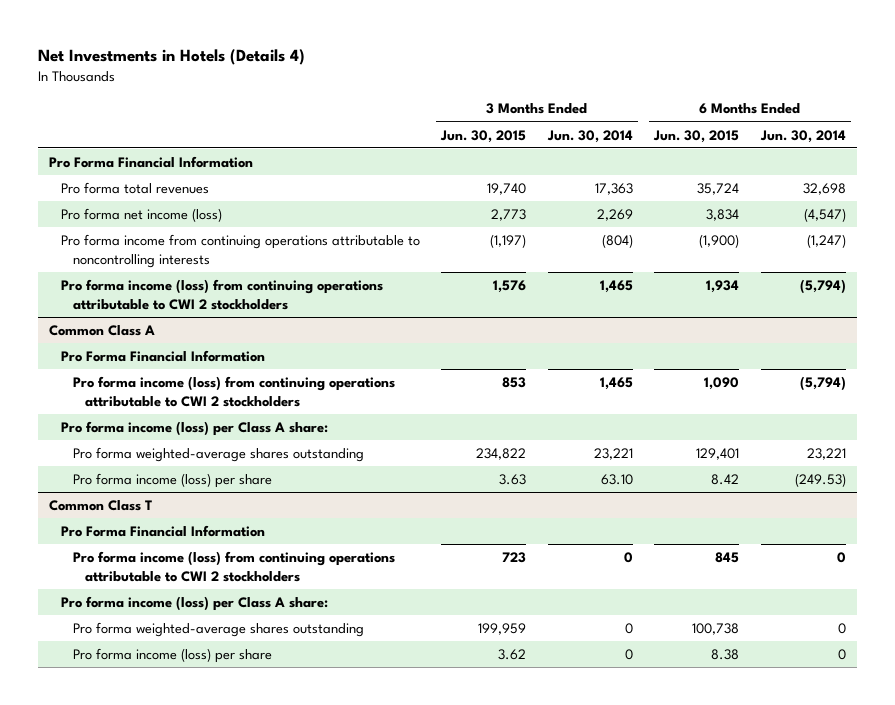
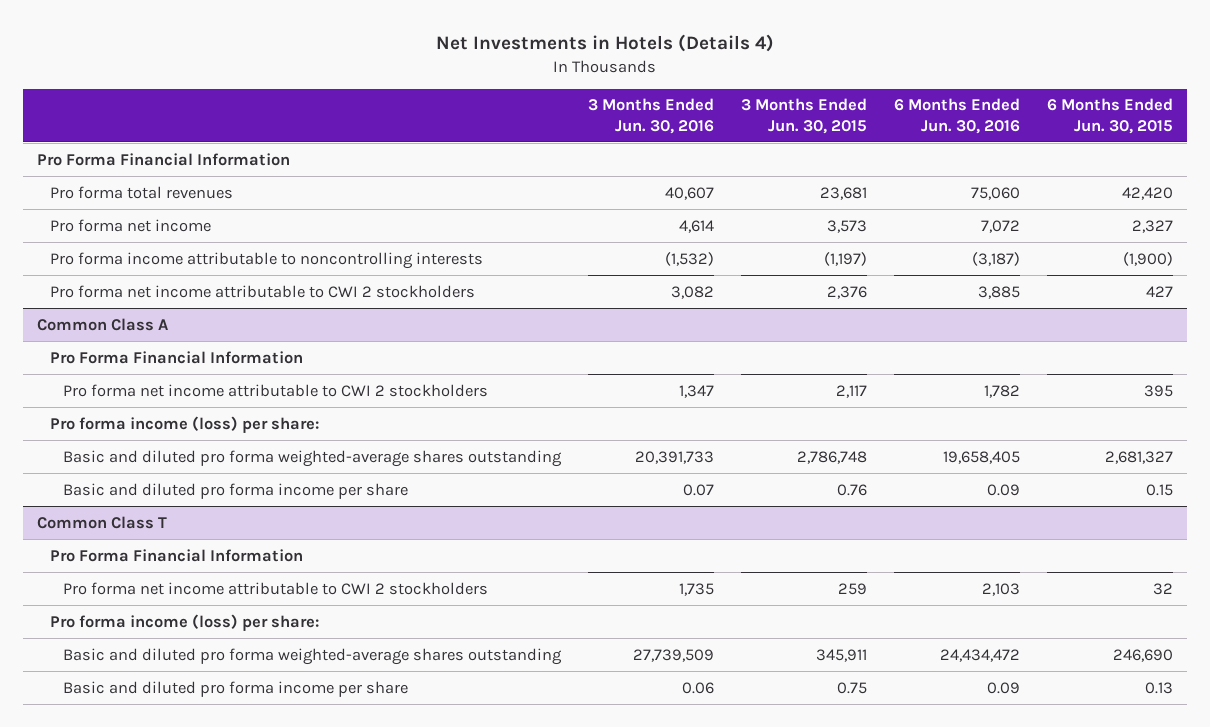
- | 3 Months Ended Jun. 30, 2015 | 3 Months Ended Jun. 30, 2014 | 6 Months Ended Jun. 30, 2015 | 6 Months Ended Jun. 30, 2014
+ | 3 Months Ended Jun. 30, 2016 | 3 Months Ended Jun. 30, 2015 | 6 Months Ended Jun. 30, 2016 | 6 Months Ended Jun. 30, 2015
- Pro forma total revenues | 19,740 | 17,363 | 35,724 | 32,698
- Pro forma net income (loss) | 2,773 | 2,269 | 3,834 | (4,547)
- Pro forma income from continuing operations attributable to noncontrolling interests | (1,197) | (804) | (1,900) | (1,247)
- Pro forma income (loss) from continuing operations attributable to CWI 2 stockholders | 1,576 | 1,465 | 1,934 | (5,794)
+ Pro forma total revenues | 40,607 | 23,681 | 75,060 | 42,420
+ Pro forma net income | 4,614 | 3,573 | 7,072 | 2,327
+ Pro forma income attributable to noncontrolling interests | (1,532) | (1,197) | (3,187) | (1,900)
+ Pro forma net income attributable to CWI 2 stockholders | 3,082 | 2,376 | 3,885 | 427
@ Common Class A
- Pro forma income (loss) from continuing operations attributable to CWI 2 stockholders | 853 | 1,465 | 1,090 | (5,794)
- Pro forma income (loss) per Class A share:
- Pro forma weighted-average shares outstanding | 234,822 | 23,221 | 129,401 | 23,221
- Pro forma income (loss) per share | 3.63 | 63.10 | 8.42 | (249.53)
+ Pro forma net income attributable to CWI 2 stockholders | 1,347 | 2,117 | 1,782 | 395
+ Pro forma income (loss) per share:
+ Basic and diluted pro forma weighted-average shares outstanding | 20,391,733 | 2,786,748 | 19,658,405 | 2,681,327
+ Basic and diluted pro forma income per share | 0.07 | 0.76 | 0.09 | 0.15
@ Common Class T
- Pro forma income (loss) from continuing operations attributable to CWI 2 stockholders | 723 | 0 | 845 | 0
- Pro forma income (loss) per Class A share:
- Pro forma weighted-average shares outstanding | 199,959 | 0 | 100,738 | 0
- Pro forma income (loss) per share | 3.62 | 0 | 8.38 | 0
+ Pro forma net income attributable to CWI 2 stockholders | 1,735 | 259 | 2,103 | 32
+ Pro forma income (loss) per share:
+ Basic and diluted pro forma weighted-average shares outstanding | 27,739,509 | 345,911 | 24,434,472 | 246,690
+ Basic and diluted pro forma income per share | 0.06 | 0.75 | 0.09 | 0.13

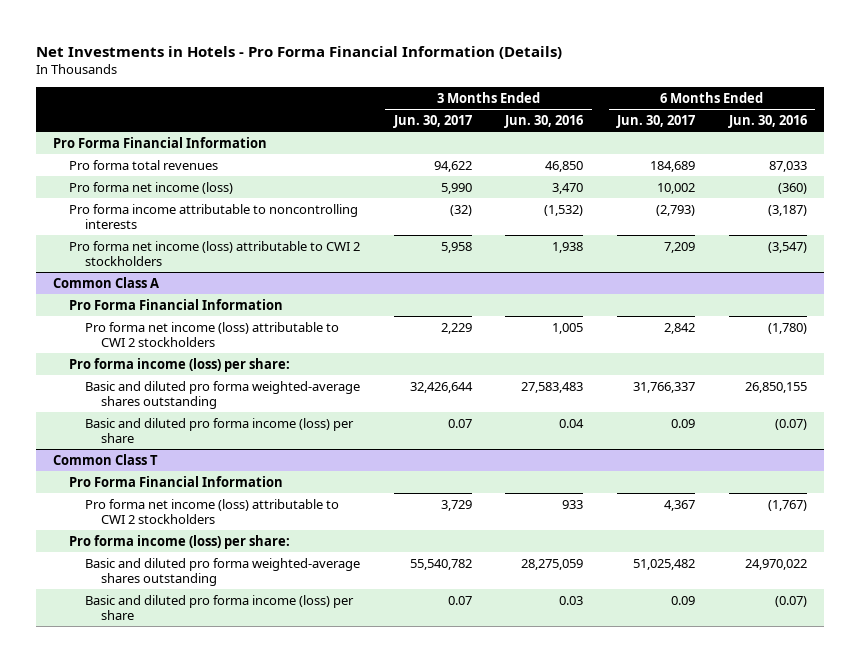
- Net Investments in Hotels (Details 4)
+ Net Investments in Hotels - Pro Forma Financial Information (Details)
- | 3 Months Ended Jun. 30, 2016 | 3 Months Ended Jun. 30, 2015 | 6 Months Ended Jun. 30, 2016 | 6 Months Ended Jun. 30, 2015
+ | 3 Months Ended Jun. 30, 2017 | 3 Months Ended Jun. 30, 2016 | 6 Months Ended Jun. 30, 2017 | 6 Months Ended Jun. 30, 2016
- Pro forma total revenues | 40,607 | 23,681 | 75,060 | 42,420
- Pro forma net income | 4,614 | 3,573 | 7,072 | 2,327
+ Pro forma total revenues | 94,622 | 46,850 | 184,689 | 87,033
+ Pro forma net income (loss) | 5,990 | 3,470 | 10,002 | (360)
- Pro forma net income attributable to CWI 2 stockholders | 3,082 | 2,376 | 3,885 | 427
+ Pro forma net income (loss) attributable to CWI 2 stockholders | 5,958 | 1,938 | 7,209 | (3,547)
@ Common Class A
- Pro forma net income attributable to CWI 2 stockholders | 1,347 | 2,117 | 1,782 | 395
+ Pro forma net income (loss) attributable to CWI 2 stockholders | 2,229 | 1,005 | 2,842 | (1,780)
- Basic and diluted pro forma weighted-average shares outstanding | 20,391,733 | 2,786,748 | 19,658,405 | 2,681,327
- Basic and diluted pro forma income per share | 0.07 | 0.76 | 0.09 | 0.15
+ Basic and diluted pro forma weighted-average shares outstanding | 32,426,644 | 27,583,483 | 31,766,337 | 26,850,155
+ Basic and diluted pro forma income (loss) per share | 0.07 | 0.04 | 0.09 | (0.07)
@ Common Class T
- Pro forma net income attributable to CWI 2 stockholders | 1,735 | 259 | 2,103 | 32
+ Pro forma net income (loss) attributable to CWI 2 stockholders | 3,729 | 933 | 4,367 | (1,767)
- Basic and diluted pro forma weighted-average shares outstanding | 27,739,509 | 345,911 | 24,434,472 | 246,690
- Basic and diluted pro forma income per share | 0.06 | 0.75 | 0.09 | 0.13
+ Basic and diluted pro forma weighted-average shares outstanding | 55,540,782 | 28,275,059 | 51,025,482 | 24,970,022
+ Basic and diluted pro forma income (loss) per share | 0.07 | 0.03 | 0.09 | (0.07)

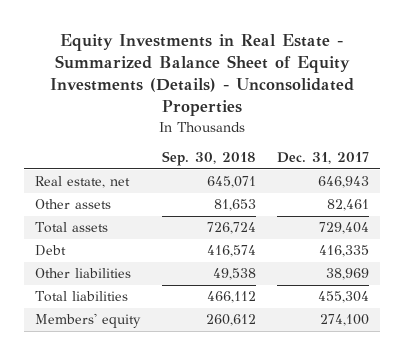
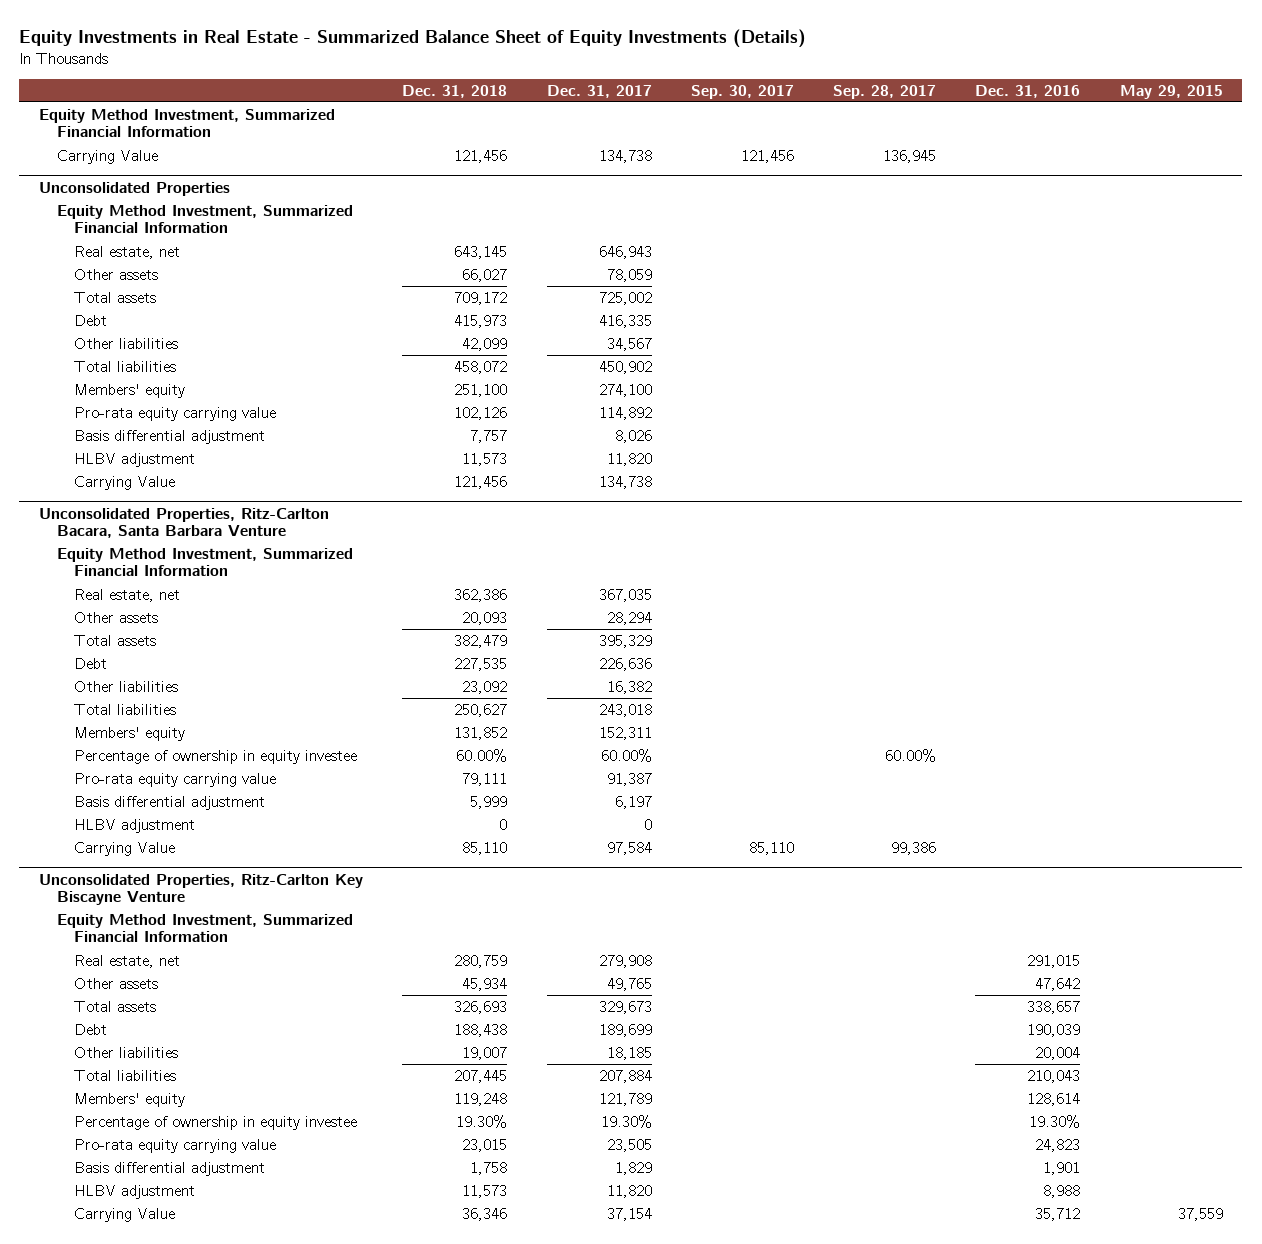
- Equity Investments in Real Estate - Summarized Balance Sheet of Equity Investments (Details) - Unconsolidated Properties
+ Equity Investments in Real Estate - Summarized Balance Sheet of Equity Investments (Details)
- | Sep. 30, 2018 | Dec. 31, 2017
+ | Dec. 31, 2018 | Dec. 31, 2017 | Sep. 30, 2017 | Sep. 28, 2017 | Dec. 31, 2016 | May 29, 2015
+ Equity Method Investment, Summarized Financial Information
+ Carrying Value | 121,456 | 134,738 | 121,456 | 136,945 | |
+ Unconsolidated Properties
+ Equity Method Investment, Summarized Financial Information
- Other assets | 81,653 | 82,461
- Total assets | 726,724 | 729,404
+ Other assets | 66,027 | 78,059 | | | |
+ Total assets | 709,172 | 725,002 | | | |
- Other liabilities | 49,538 | 38,969
- Total liabilities | 466,112 | 455,304
+ Other liabilities | 42,099 | 34,567 | | | |
+ Total liabilities | 458,072 | 450,902 | | | |
+ Pro-rata equity carrying value | 102,126 | 114,892 | | | |
+ Basis differential adjustment | 7,757 | 8,026 | | | |
+ HLBV adjustment | 11,573 | 11,820 | | | |
+ Carrying Value | 121,456 | 134,738 | | | |
+ Unconsolidated Properties, Ritz-Carlton Bacara, Santa Barbara Venture
+ Equity Method Investment, Summarized Financial Information
+ Real estate, net | 362,386 | 367,035 | | | |
+ Other assets | 20,093 | 28,294 | | | |
+ Total assets | 382,479 | 395,329 | | | |
+ Debt | 227,535 | 226,636 | | | |
+ Other liabilities | 23,092 | 16,382 | | | |
+ Total liabilities | 250,627 | 243,018 | | | |
+ Members' equity | 131,852 | 152,311 | | | |
+ Percentage of ownership in equity investee | 60.00% | 60.00% | | 60.00% | |
+ Pro-rata equity carrying value | 79,111 | 91,387 | | | |
+ Basis differential adjustment | 5,999 | 6,197 | | | |
+ HLBV adjustment | 0 | 0 | | | |
+ Carrying Value | 85,110 | 97,584 | 85,110 | 99,386 | |
+ Unconsolidated Properties, Ritz-Carlton Key Biscayne Venture
+ Equity Method Investment, Summarized Financial Information
+ Real estate, net | 280,759 | 279,908 | | | 291,015 |
+ Other assets | 45,934 | 49,765 | | | 47,642 |
+ Total assets | 326,693 | 329,673 | | | 338,657 |
+ Debt | 188,438 | 189,699 | | | 190,039 |
+ Other liabilities | 19,007 | 18,185 | | | 20,004 |
+ Total liabilities | 207,445 | 207,884 | | | 210,043 |
+ Members' equity | 119,248 | 121,789 | | | 128,614 |
+ Percentage of ownership in equity investee | 19.30% | 19.30% | | | 19.30% |
+ Pro-rata equity carrying value | 23,015 | 23,505 | | | 24,823 |
+ Basis differential adjustment | 1,758 | 1,829 | | | 1,901 |
+ HLBV adjustment | 11,573 | 11,820 | | | 8,988 |
+ Carrying Value | 36,346 | 37,154 | | | 35,712 | 37,559

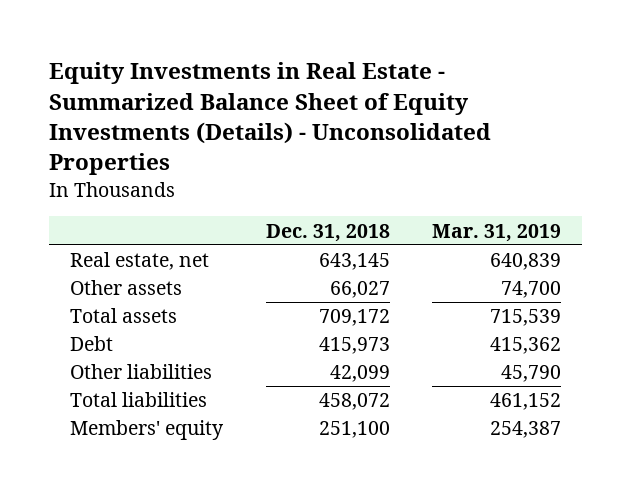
- Equity Investments in Real Estate - Summarized Balance Sheet of Equity Investments (Details)
+ Equity Investments in Real Estate - Summarized Balance Sheet of Equity Investments (Details) - Unconsolidated Properties
- | Dec. 31, 2018 | Dec. 31, 2017 | Sep. 30, 2017 | Sep. 28, 2017 | Dec. 31, 2016 | May 29, 2015
+ | Dec. 31, 2018 | Mar. 31, 2019
- Equity Method Investment, Summarized Financial Information
- Carrying Value | 121,456 | 134,738 | 121,456 | 136,945 | |
- Unconsolidated Properties
- Equity Method Investment, Summarized Financial Information
- Pro-rata equity carrying value | 102,126 | 114,892 | | | |
- Basis differential adjustment | 7,757 | 8,026 | | | |
- HLBV adjustment | 11,573 | 11,820 | | | |
- Carrying Value | 121,456 | 134,738 | | | |
- Unconsolidated Properties, Ritz-Carlton Bacara, Santa Barbara Venture
- Equity Method Investment, Summarized Financial Information
- Real estate, net | 362,386 | 367,035 | | | |
- Other assets | 20,093 | 28,294 | | | |
- Total assets | 382,479 | 395,329 | | | |
- Debt | 227,535 | 226,636 | | | |
- Other liabilities | 23,092 | 16,382 | | | |
- Total liabilities | 250,627 | 243,018 | | | |
- Members' equity | 131,852 | 152,311 | | | |
- Percentage of ownership in equity investee | 60.00% | 60.00% | | 60.00% | |
- Pro-rata equity carrying value | 79,111 | 91,387 | | | |
- Basis differential adjustment | 5,999 | 6,197 | | | |
- HLBV adjustment | 0 | 0 | | | |
- Carrying Value | 85,110 | 97,584 | 85,110 | 99,386 | |
- Unconsolidated Properties, Ritz-Carlton Key Biscayne Venture
- Equity Method Investment, Summarized Financial Information
- Real estate, net | 280,759 | 279,908 | | | 291,015 |
- Other assets | 45,934 | 49,765 | | | 47,642 |
- Total assets | 326,693 | 329,673 | | | 338,657 |
- Debt | 188,438 | 189,699 | | | 190,039 |
- Other liabilities | 19,007 | 18,185 | | | 20,004 |
- Total liabilities | 207,445 | 207,884 | | | 210,043 |
- Members' equity | 119,248 | 121,789 | | | 128,614 |
- Percentage of ownership in equity investee | 19.30% | 19.30% | | | 19.30% |
- Pro-rata equity carrying value | 23,015 | 23,505 | | | 24,823 |
- Basis differential adjustment | 1,758 | 1,829 | | | 1,901 |
- HLBV adjustment | 11,573 | 11,820 | | | 8,988 |
- Carrying Value | 36,346 | 37,154 | | | 35,712 | 37,559

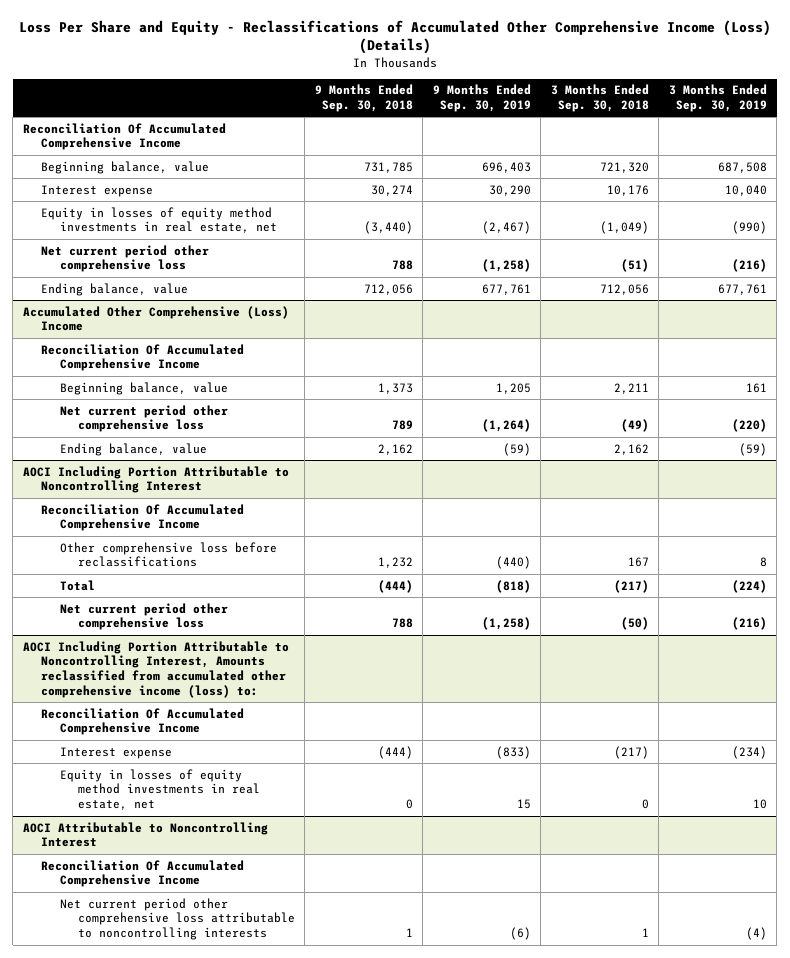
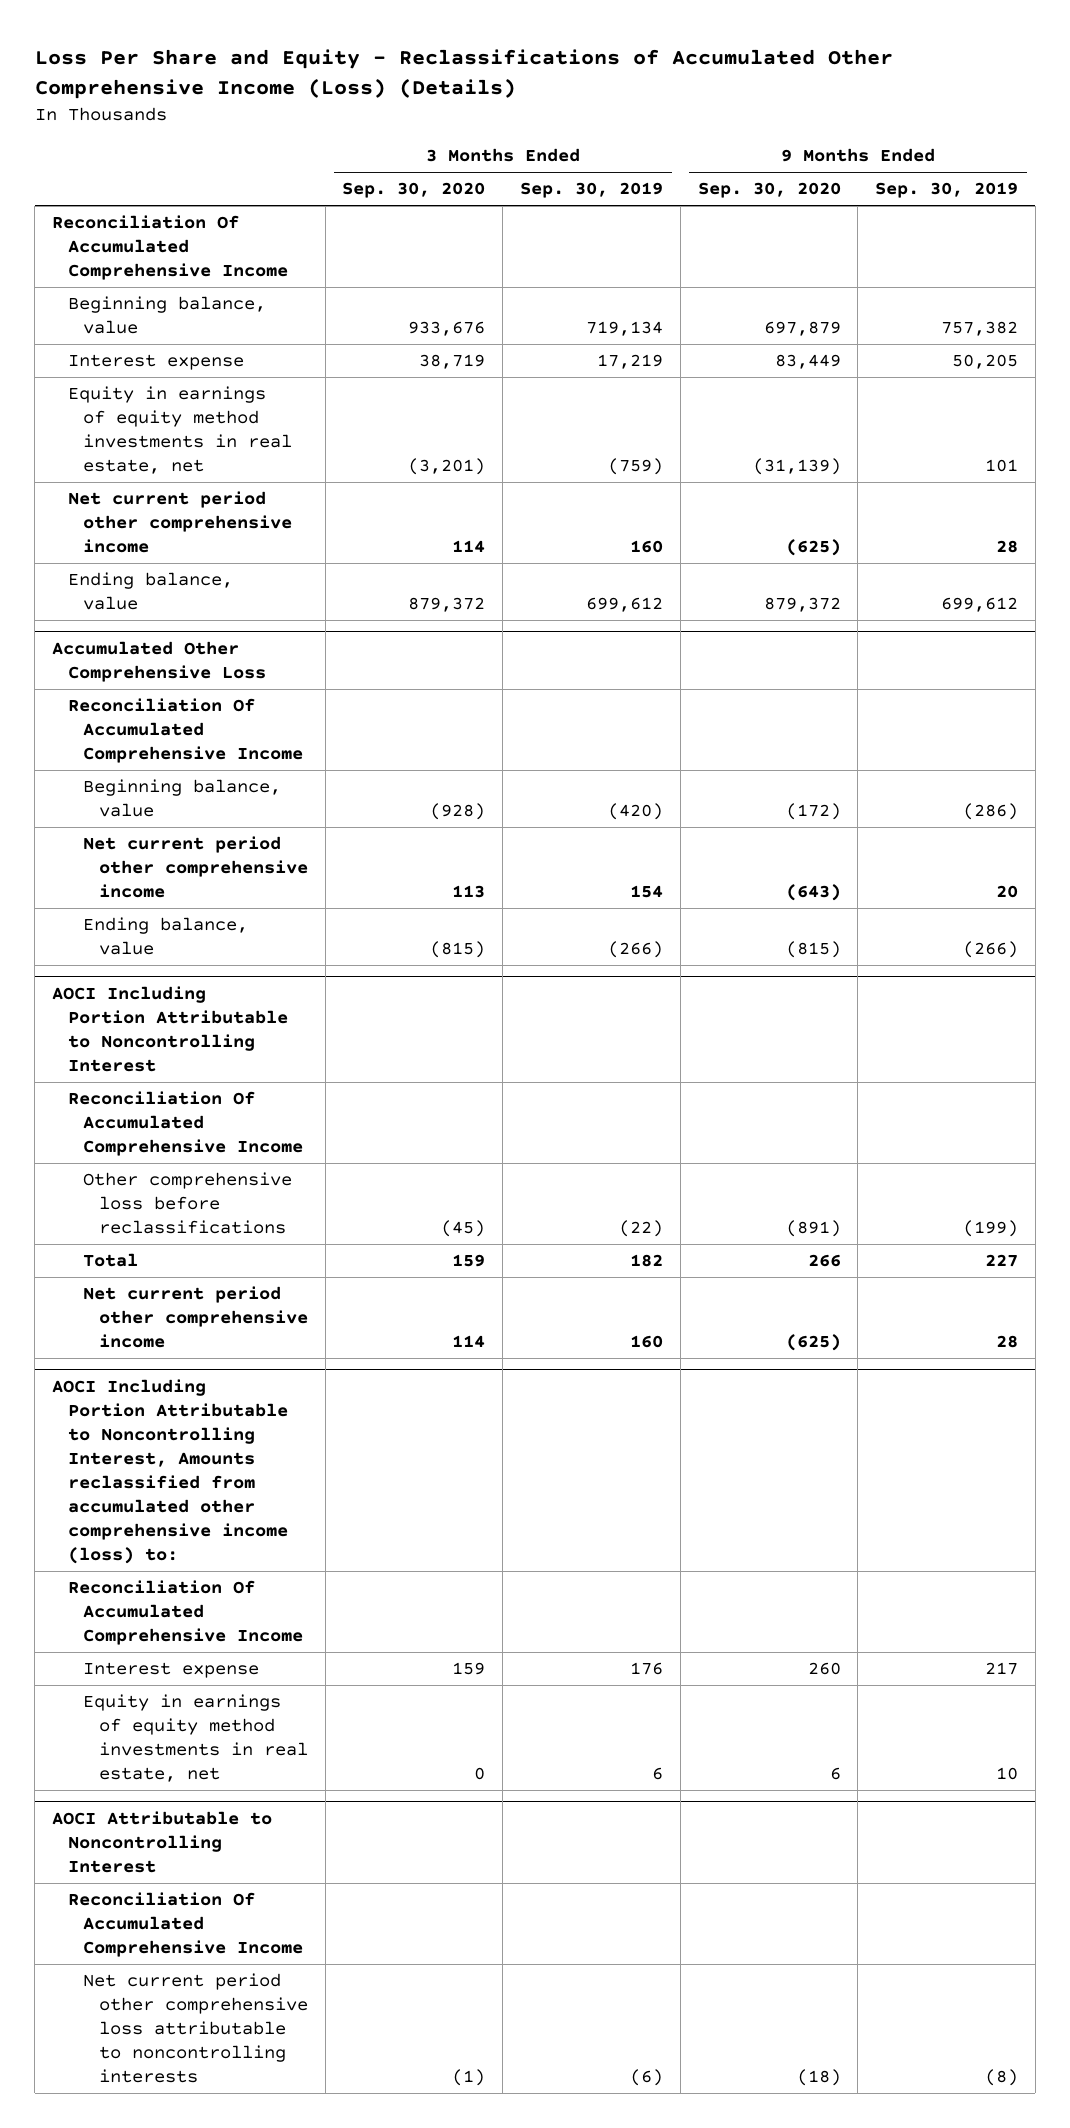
- | 9 Months Ended Sep. 30, 2018 | 9 Months Ended Sep. 30, 2019 | 3 Months Ended Sep. 30, 2018 | 3 Months Ended Sep. 30, 2019
+ | 3 Months Ended Sep. 30, 2020 | 3 Months Ended Sep. 30, 2019 | 9 Months Ended Sep. 30, 2020 | 9 Months Ended Sep. 30, 2019
- Beginning balance, value | 731,785 | 696,403 | 721,320 | 687,508
- Interest expense | 30,274 | 30,290 | 10,176 | 10,040
- Equity in losses of equity method investments in real estate, net | (3,440) | (2,467) | (1,049) | (990)
- Net current period other comprehensive loss | 788 | (1,258) | (51) | (216)
- Ending balance, value | 712,056 | 677,761 | 712,056 | 677,761
- Accumulated Other Comprehensive (Loss) Income
+ Beginning balance, value | 933,676 | 719,134 | 697,879 | 757,382
+ Interest expense | 38,719 | 17,219 | 83,449 | 50,205
+ Equity in earnings of equity method investments in real estate, net | (3,201) | (759) | (31,139) | 101
+ Net current period other comprehensive income | 114 | 160 | (625) | 28
+ Ending balance, value | 879,372 | 699,612 | 879,372 | 699,612
+ Accumulated Other Comprehensive Loss
- Beginning balance, value | 1,373 | 1,205 | 2,211 | 161
- Net current period other comprehensive loss | 789 | (1,264) | (49) | (220)
- Ending balance, value | 2,162 | (59) | 2,162 | (59)
+ Beginning balance, value | (928) | (420) | (172) | (286)
+ Net current period other comprehensive income | 113 | 154 | (643) | 20
+ Ending balance, value | (815) | (266) | (815) | (266)
@ AOCI Including Portion Attributable to Noncontrolling Interest
- Other comprehensive loss before reclassifications | 1,232 | (440) | 167 | 8
- Total | (444) | (818) | (217) | (224)
- Net current period other comprehensive loss | 788 | (1,258) | (50) | (216)
+ Other comprehensive loss before reclassifications | (45) | (22) | (891) | (199)
+ Total | 159 | 182 | 266 | 227
+ Net current period other comprehensive income | 114 | 160 | (625) | 28
@ AOCI Including Portion Attributable to Noncontrolling Interest, Amounts reclassified from accumulated other comprehensive income (loss) to:
- Interest expense | (444) | (833) | (217) | (234)
- Equity in losses of equity method investments in real estate, net | 0 | 15 | 0 | 10
+ Interest expense | 159 | 176 | 260 | 217
+ Equity in earnings of equity method investments in real estate, net | 0 | 6 | 6 | 10
@ AOCI Attributable to Noncontrolling Interest
- Net current period other comprehensive loss attributable to noncontrolling interests | 1 | (6) | 1 | (4)
+ Net current period other comprehensive loss attributable to noncontrolling interests | (1) | (6) | (18) | (8)

